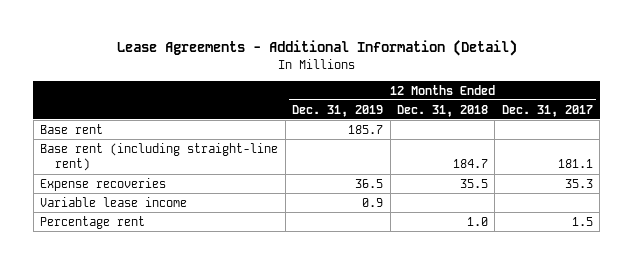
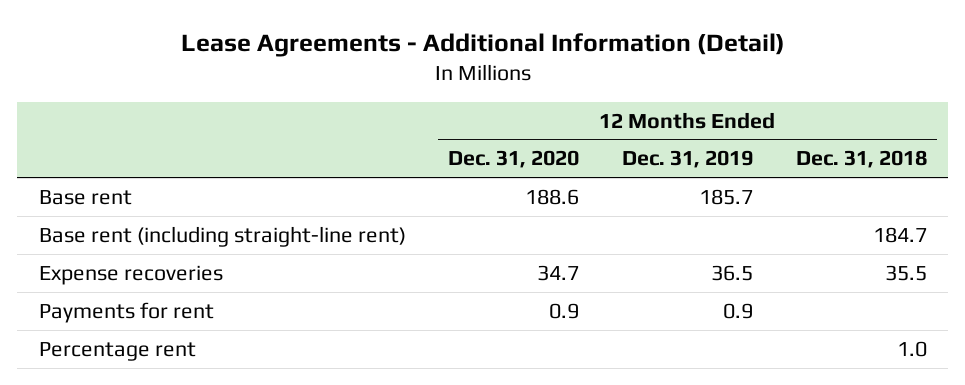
- | 12 Months Ended Dec. 31, 2019 | 12 Months Ended Dec. 31, 2018 | 12 Months Ended Dec. 31, 2017
+ | 12 Months Ended Dec. 31, 2020 | 12 Months Ended Dec. 31, 2019 | 12 Months Ended Dec. 31, 2018
- Variable lease income | 0.9 | |
+ Payments for rent | 0.9 | 0.9 |

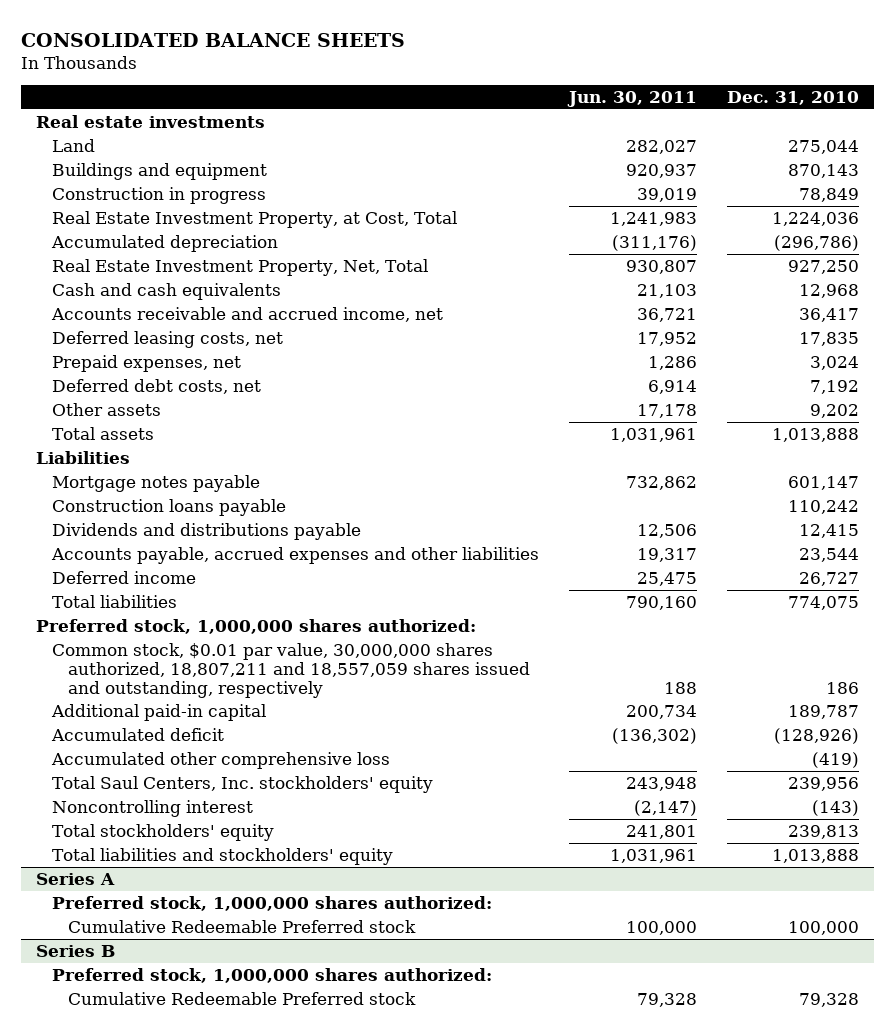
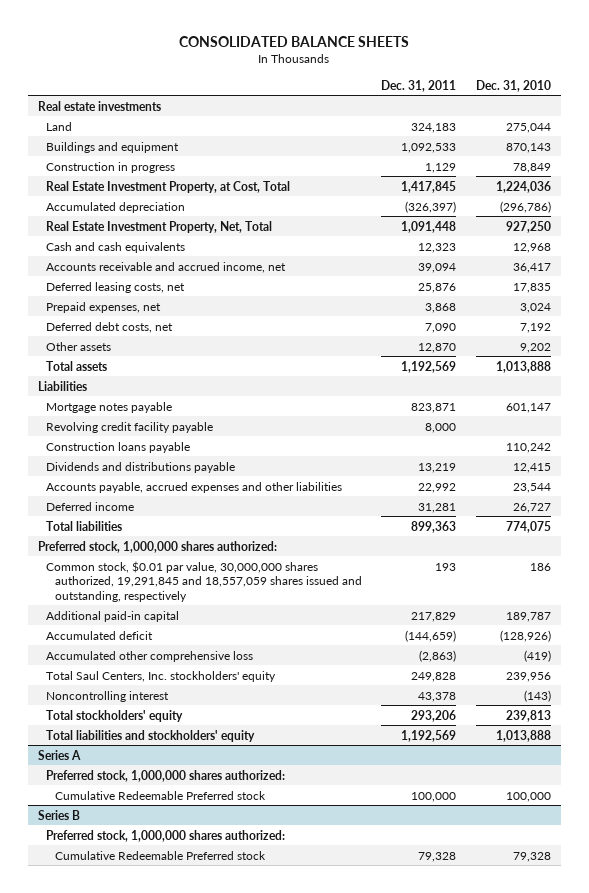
- | Jun. 30, 2011 | Dec. 31, 2010
+ | Dec. 31, 2011 | Dec. 31, 2010
+ Revolving credit facility payable | 8,000 |
- Common stock, $0.01 par value, 30,000,000 shares authorized, 18,807,211 and 18,557,059 shares issued and outstanding, respectively | 188 | 186
+ Common stock, $0.01 par value, 30,000,000 shares authorized, 19,291,845 and 18,557,059 shares issued and outstanding, respectively | 193 | 186

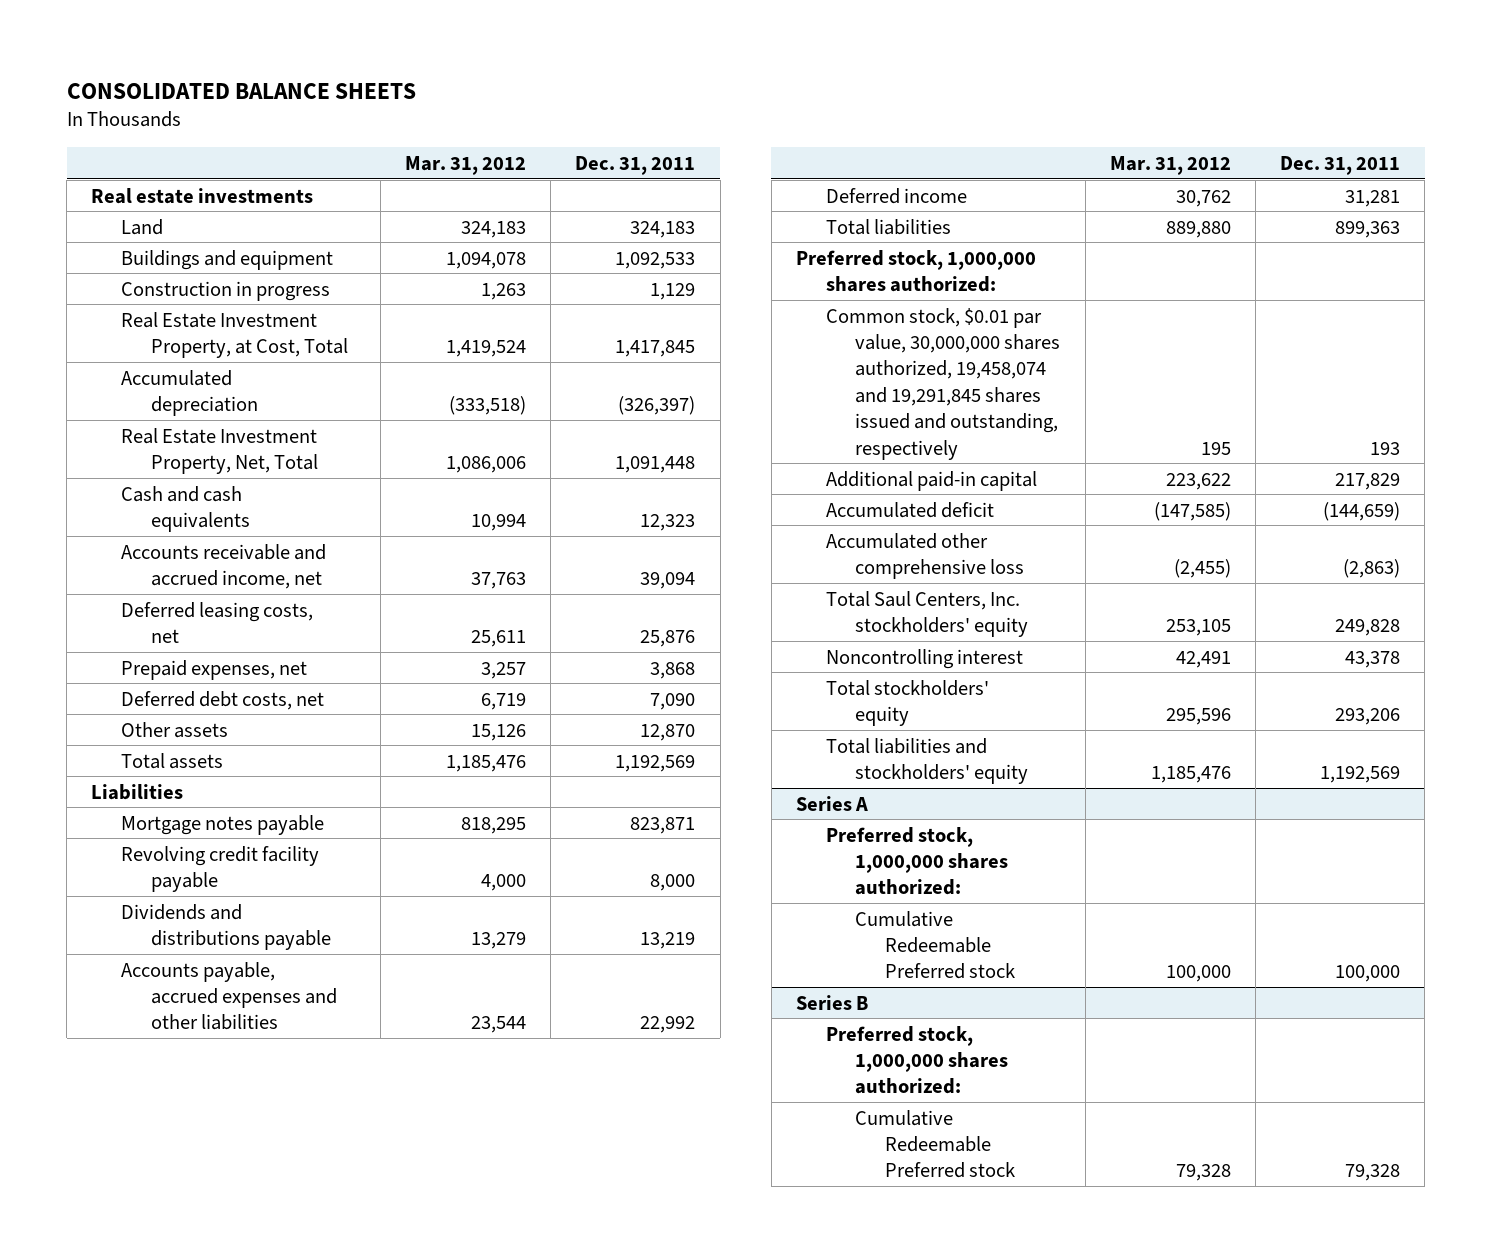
- | Dec. 31, 2011 | Dec. 31, 2010
+ | Mar. 31, 2012 | Dec. 31, 2011
- Construction loans payable | | 110,242
- Common stock, $0.01 par value, 30,000,000 shares authorized, 19,291,845 and 18,557,059 shares issued and outstanding, respectively | 193 | 186
+ Common stock, $0.01 par value, 30,000,000 shares authorized, 19,458,074 and 19,291,845 shares issued and outstanding, respectively | 195 | 193

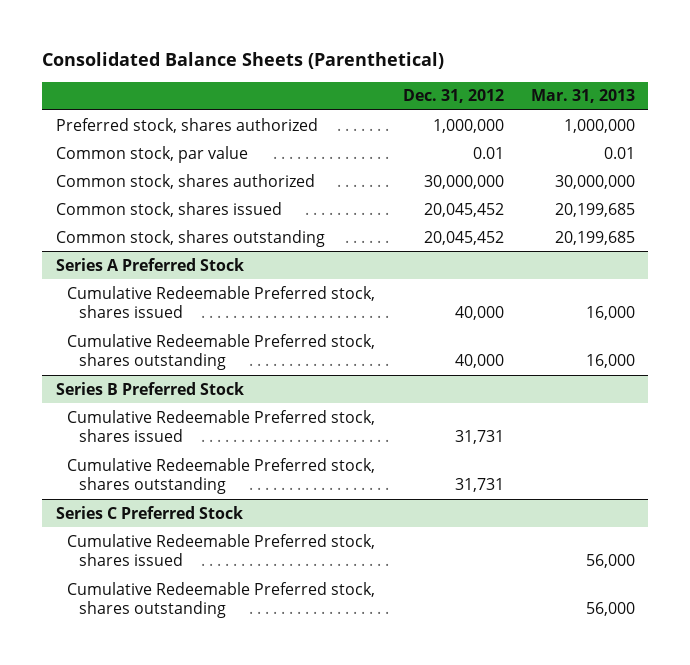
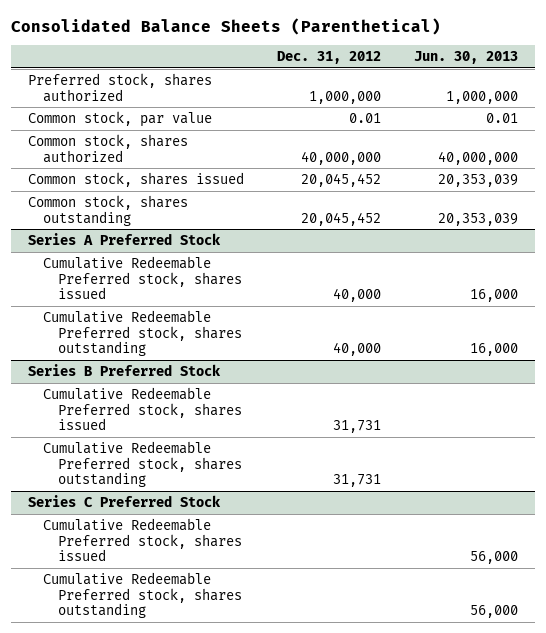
- | Dec. 31, 2012 | Mar. 31, 2013
+ | Dec. 31, 2012 | Jun. 30, 2013
- Common stock, shares authorized | 30,000,000 | 30,000,000
+ Common stock, shares authorized | 40,000,000 | 40,000,000

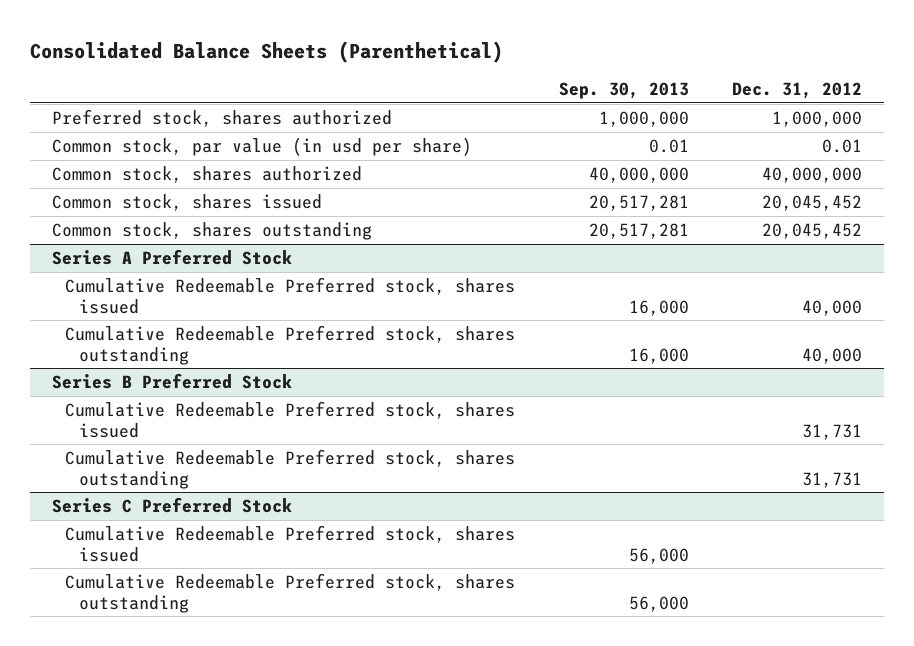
- | Dec. 31, 2012 | Jun. 30, 2013
+ | Sep. 30, 2013 | Dec. 31, 2012
- Common stock, par value | 0.01 | 0.01
+ Common stock, par value (in usd per share) | 0.01 | 0.01

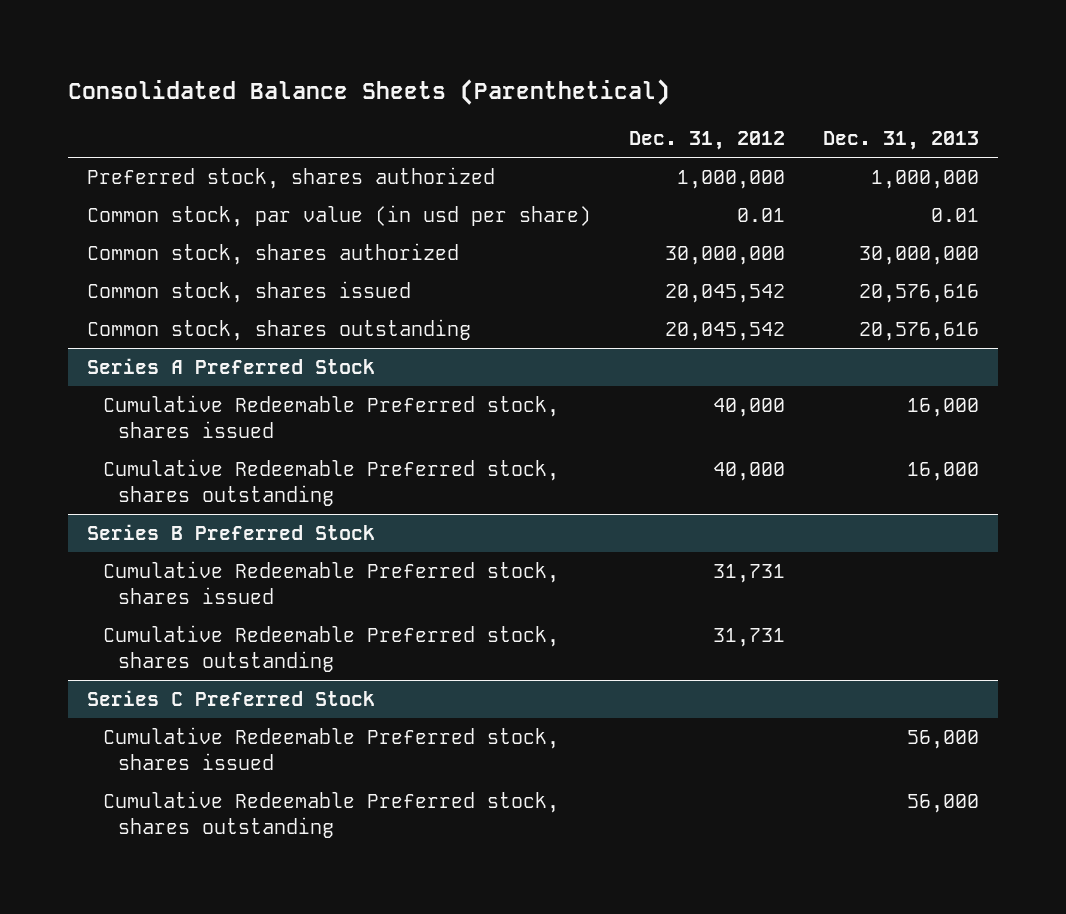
- | Sep. 30, 2013 | Dec. 31, 2012
+ | Dec. 31, 2012 | Dec. 31, 2013
- Common stock, shares authorized | 40,000,000 | 40,000,000
- Common stock, shares issued | 20,517,281 | 20,045,452
- Common stock, shares outstanding | 20,517,281 | 20,045,452
+ Common stock, shares authorized | 30,000,000 | 30,000,000
+ Common stock, shares issued | 20,045,542 | 20,576,616
+ Common stock, shares outstanding | 20,045,542 | 20,576,616

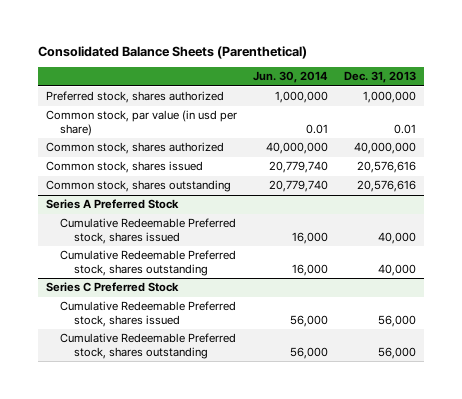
- | Dec. 31, 2012 | Dec. 31, 2013
+ | Jun. 30, 2014 | Dec. 31, 2013
- Common stock, shares authorized | 30,000,000 | 30,000,000
+ Common stock, shares authorized | 40,000,000 | 40,000,000
@ Series A Preferred Stock
- Cumulative Redeemable Preferred stock, shares issued | 40,000 | 16,000
- Cumulative Redeemable Preferred stock, shares outstanding | 40,000 | 16,000
- Series B Preferred Stock
- Cumulative Redeemable Preferred stock, shares issued | 31,731 |
- Cumulative Redeemable Preferred stock, shares outstanding | 31,731 |
@ Series A Preferred Stock
+ Cumulative Redeemable Preferred stock, shares issued | 16,000 | 40,000
+ Cumulative Redeemable Preferred stock, shares outstanding | 16,000 | 40,000

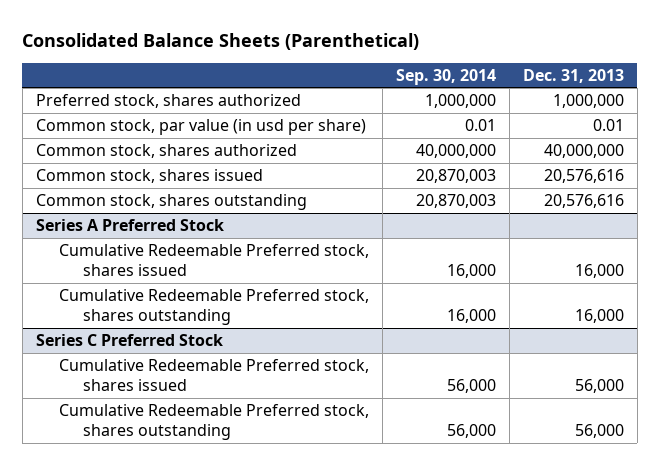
- | Jun. 30, 2014 | Dec. 31, 2013
+ | Sep. 30, 2014 | Dec. 31, 2013
@ Series A Preferred Stock
- Cumulative Redeemable Preferred stock, shares issued | 16,000 | 40,000
- Cumulative Redeemable Preferred stock, shares outstanding | 16,000 | 40,000
+ Cumulative Redeemable Preferred stock, shares issued | 16,000 | 16,000
+ Cumulative Redeemable Preferred stock, shares outstanding | 16,000 | 16,000

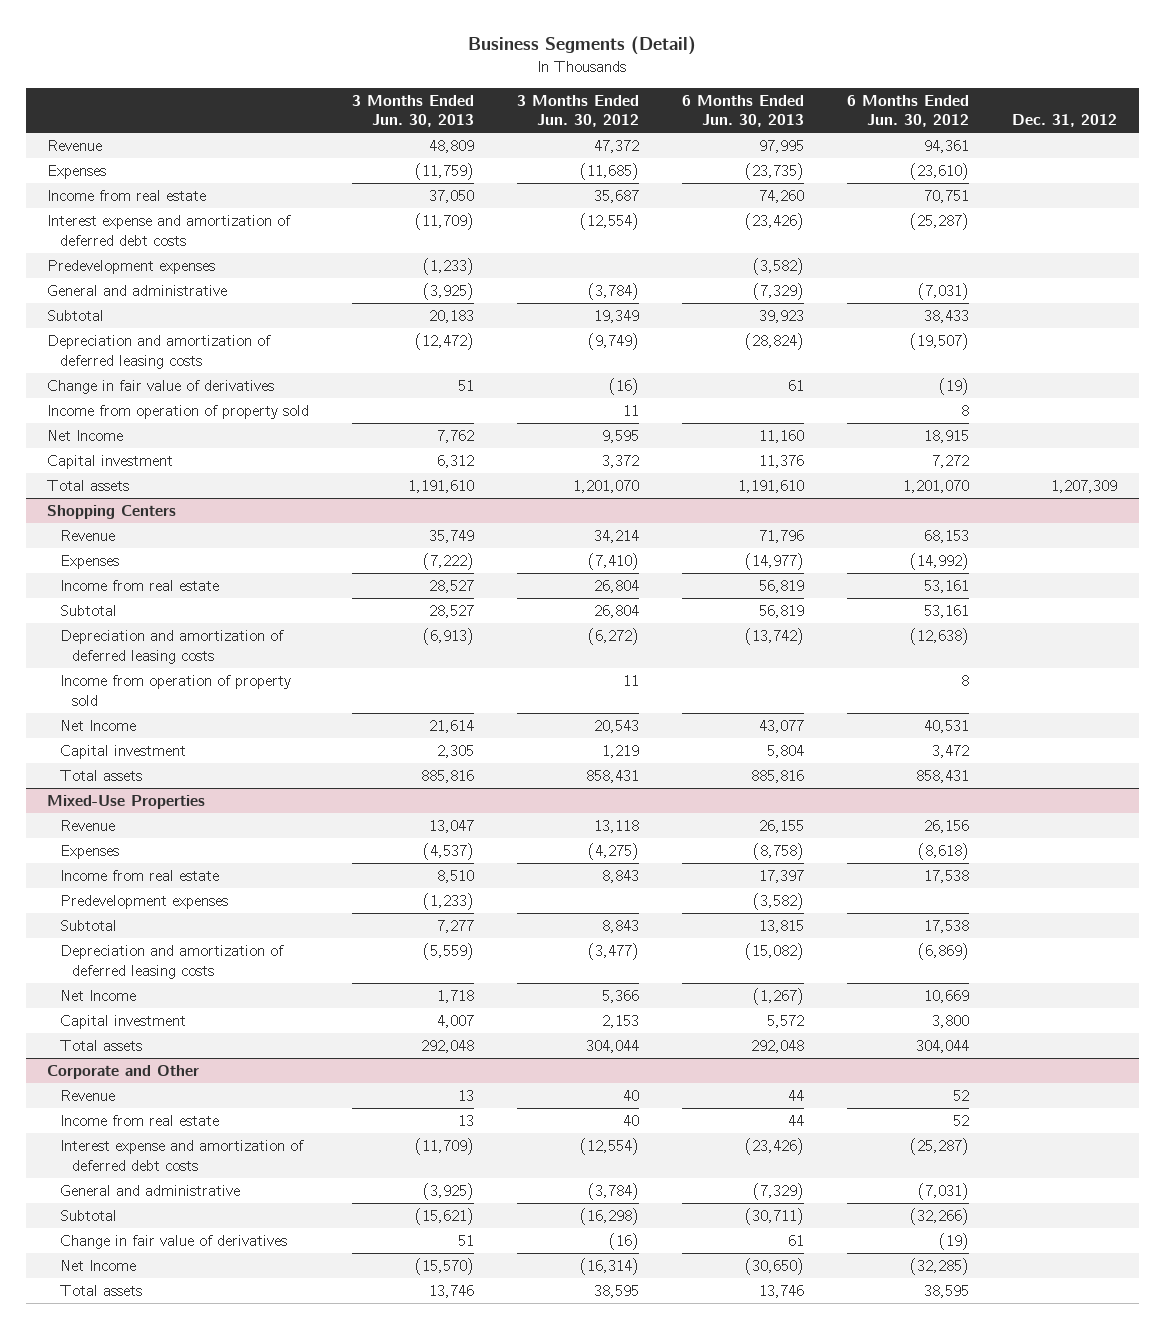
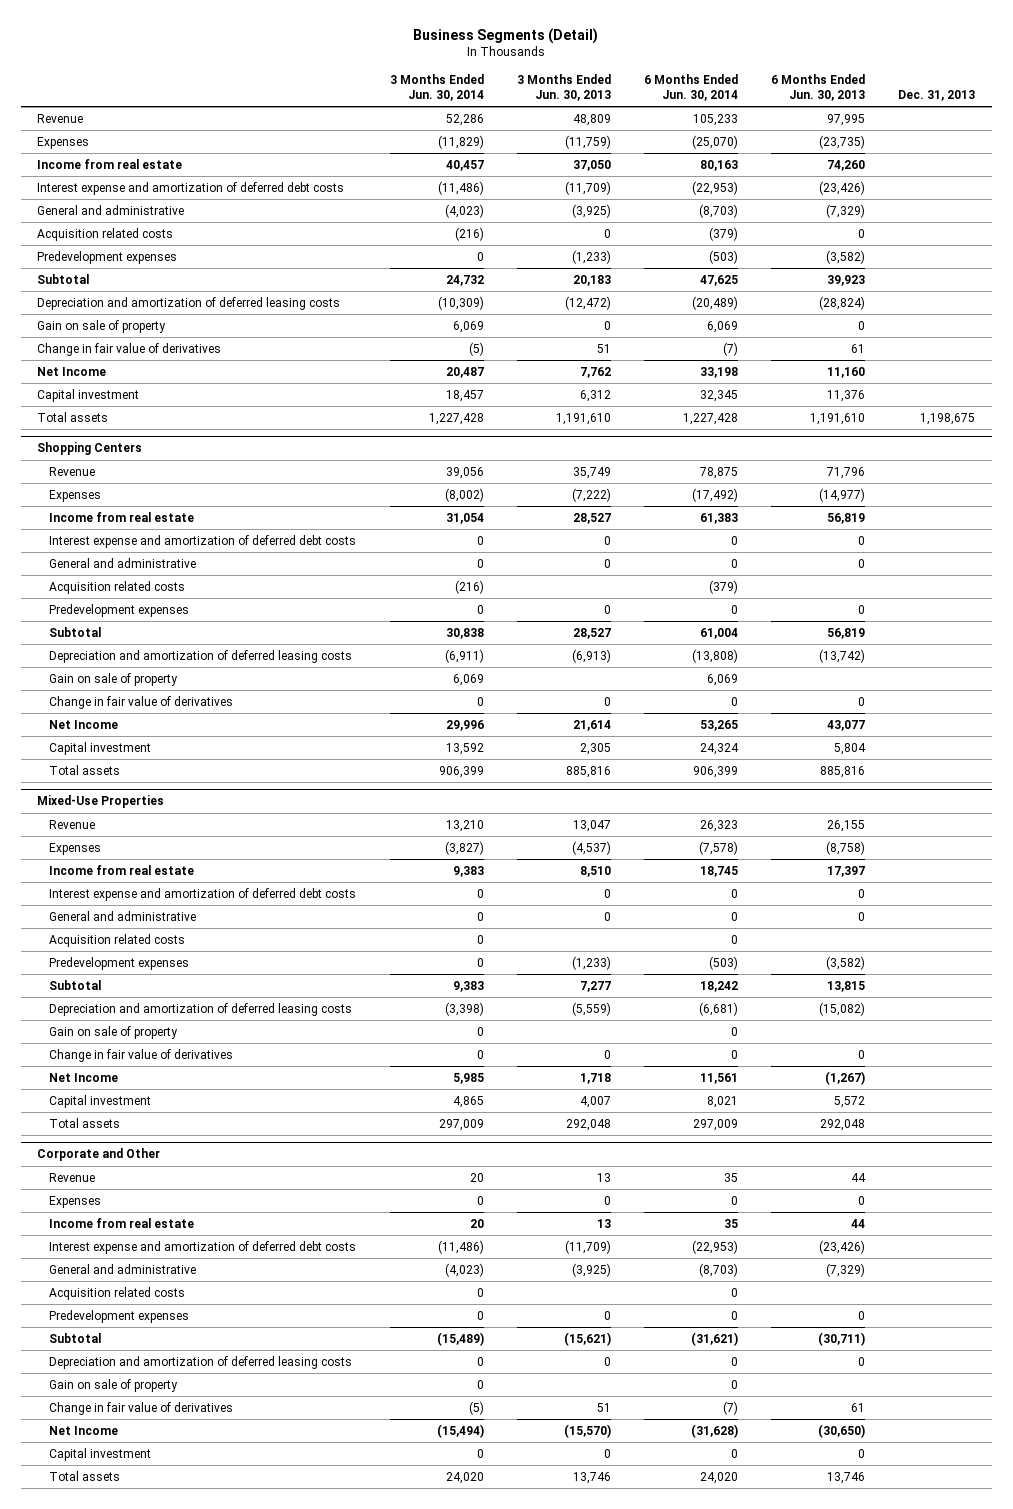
- | 3 Months Ended Jun. 30, 2013 | 3 Months Ended Jun. 30, 2012 | 6 Months Ended Jun. 30, 2013 | 6 Months Ended Jun. 30, 2012 | Dec. 31, 2012
+ | 3 Months Ended Jun. 30, 2014 | 3 Months Ended Jun. 30, 2013 | 6 Months Ended Jun. 30, 2014 | 6 Months Ended Jun. 30, 2013 | Dec. 31, 2013
+ Acquisition related costs | (216) | 0 | (379) | 0 |
moved down: Predevelopment expenses | 0 | (1,233) | (503) | (3,582) |
+ Gain on sale of property | 6,069 | 0 | 6,069 | 0 |
- Income from operation of property sold | | 11 | | 8 |
@ Shopping Centers
+ Interest expense and amortization of deferred debt costs | 0 | 0 | 0 | 0 |
+ General and administrative | 0 | 0 | 0 | 0 |
+ Acquisition related costs | (216) | | (379) | |
+ Predevelopment expenses | 0 | 0 | 0 | 0 |
- Income from operation of property sold | | 11 | | 8 |
+ Gain on sale of property | 6,069 | | 6,069 | |
+ Change in fair value of derivatives | 0 | 0 | 0 | 0 |
@ Mixed-Use Properties
+ Interest expense and amortization of deferred debt costs | 0 | 0 | 0 | 0 |
+ General and administrative | 0 | 0 | 0 | 0 |
+ Acquisition related costs | 0 | | 0 | |
+ Gain on sale of property | 0 | | 0 | |
+ Change in fair value of derivatives | 0 | 0 | 0 | 0 |
@ Corporate and Other
+ Expenses | 0 | 0 | 0 | 0 |
+ Acquisition related costs | 0 | | 0 | |
+ Predevelopment expenses | 0 | 0 | 0 | 0 |
+ Depreciation and amortization of deferred leasing costs | 0 | 0 | 0 | 0 |
+ Gain on sale of property | 0 | | 0 | |
+ Capital investment | 0 | 0 | 0 | 0 |

